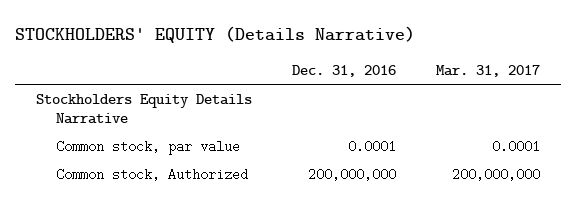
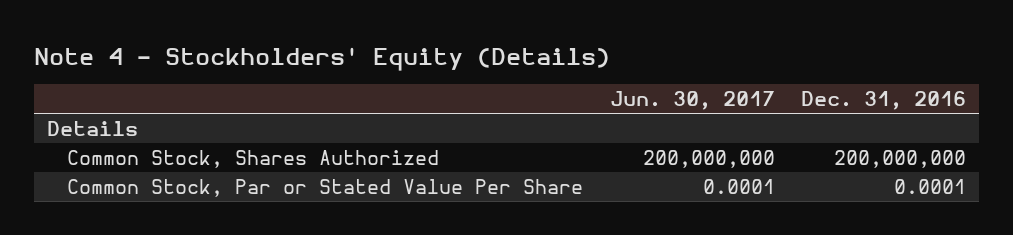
- STOCKHOLDERS' EQUITY (Details Narrative)
+ Note 4 - Stockholders' Equity (Details)
- | Dec. 31, 2016 | Mar. 31, 2017
+ | Jun. 30, 2017 | Dec. 31, 2016
- Stockholders Equity Details Narrative
- Common stock, par value | 0.0001 | 0.0001
- Common stock, Authorized | 200,000,000 | 200,000,000
+ Details
+ Common Stock, Shares Authorized | 200,000,000 | 200,000,000
+ Common Stock, Par or Stated Value Per Share | 0.0001 | 0.0001

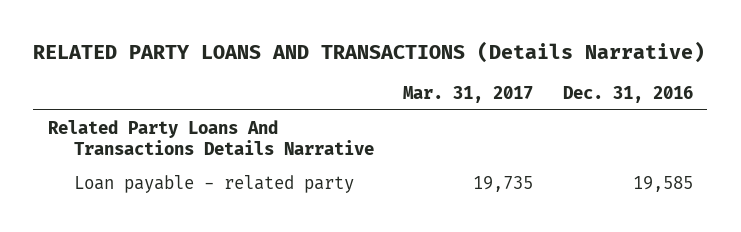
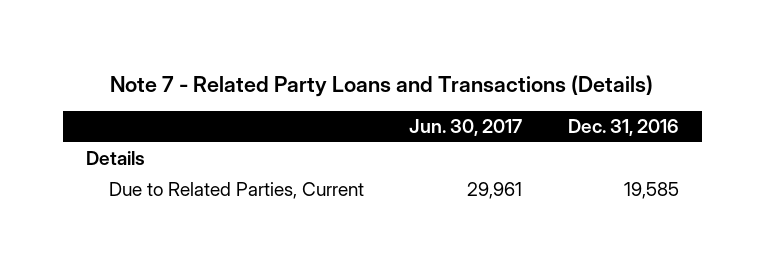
- RELATED PARTY LOANS AND TRANSACTIONS (Details Narrative)
+ Note 7 - Related Party Loans and Transactions (Details)
- | Mar. 31, 2017 | Dec. 31, 2016
+ | Jun. 30, 2017 | Dec. 31, 2016
- Related Party Loans And Transactions Details Narrative
- Loan payable - related party | 19,735 | 19,585
+ Details
+ Due to Related Parties, Current | 29,961 | 19,585

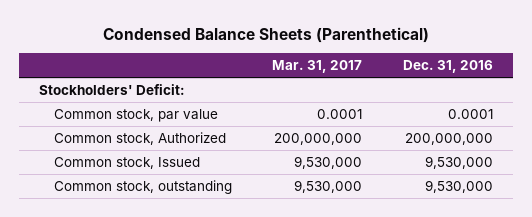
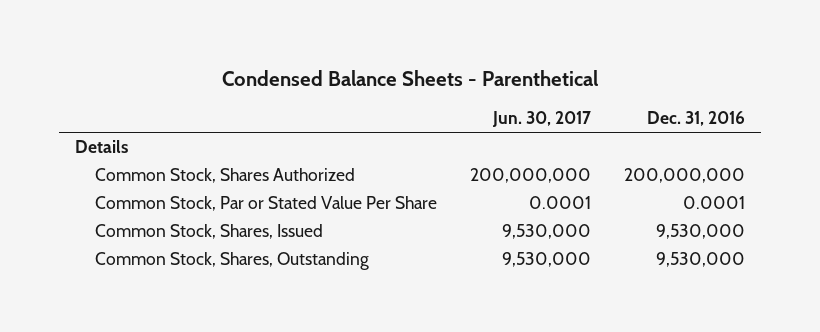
- Condensed Balance Sheets (Parenthetical)
+ Condensed Balance Sheets - Parenthetical
- | Mar. 31, 2017 | Dec. 31, 2016
+ | Jun. 30, 2017 | Dec. 31, 2016
- Stockholders' Deficit:
- Common stock, par value | 0.0001 | 0.0001
- Common stock, Authorized | 200,000,000 | 200,000,000
- Common stock, Issued | 9,530,000 | 9,530,000
- Common stock, outstanding | 9,530,000 | 9,530,000
+ Details
+ Common Stock, Shares Authorized | 200,000,000 | 200,000,000
+ Common Stock, Par or Stated Value Per Share | 0.0001 | 0.0001
+ Common Stock, Shares, Issued | 9,530,000 | 9,530,000
+ Common Stock, Shares, Outstanding | 9,530,000 | 9,530,000

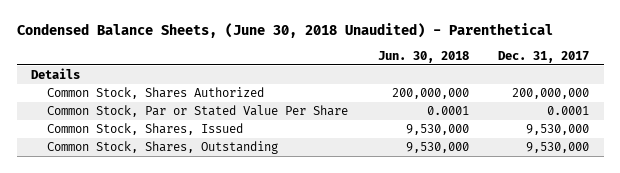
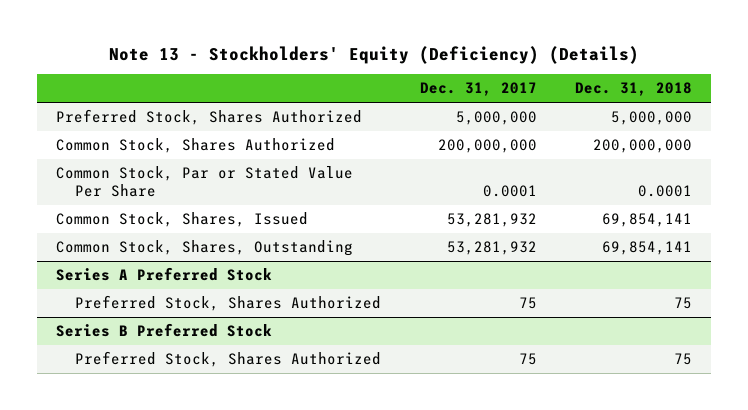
- Condensed Balance Sheets, (June 30, 2018 Unaudited) - Parenthetical
+ Note 13 - Stockholders' Equity (Deficiency) (Details)
- | Jun. 30, 2018 | Dec. 31, 2017
+ | Dec. 31, 2017 | Dec. 31, 2018
- Details
+ Preferred Stock, Shares Authorized | 5,000,000 | 5,000,000
- Common Stock, Shares, Issued | 9,530,000 | 9,530,000
- Common Stock, Shares, Outstanding | 9,530,000 | 9,530,000
+ Common Stock, Shares, Issued | 53,281,932 | 69,854,141
+ Common Stock, Shares, Outstanding | 53,281,932 | 69,854,141
+ Series A Preferred Stock
+ Preferred Stock, Shares Authorized | 75 | 75
+ Series B Preferred Stock
+ Preferred Stock, Shares Authorized | 75 | 75

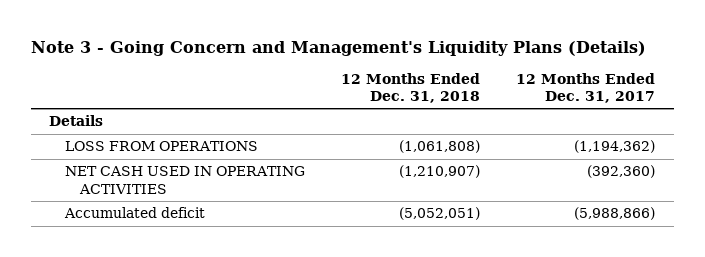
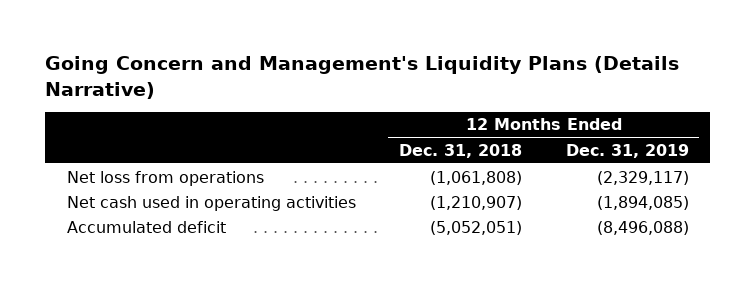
- Note 3 - Going Concern and Management's Liquidity Plans (Details)
+ Going Concern and Management's Liquidity Plans (Details Narrative)
- | 12 Months Ended Dec. 31, 2018 | 12 Months Ended Dec. 31, 2017
+ | 12 Months Ended Dec. 31, 2018 | 12 Months Ended Dec. 31, 2019
- Details
- LOSS FROM OPERATIONS | (1,061,808) | (1,194,362)
- NET CASH USED IN OPERATING ACTIVITIES | (1,210,907) | (392,360)
+ Net loss from operations | (1,061,808) | (2,329,117)
+ Net cash used in operating activities | (1,210,907) | (1,894,085)

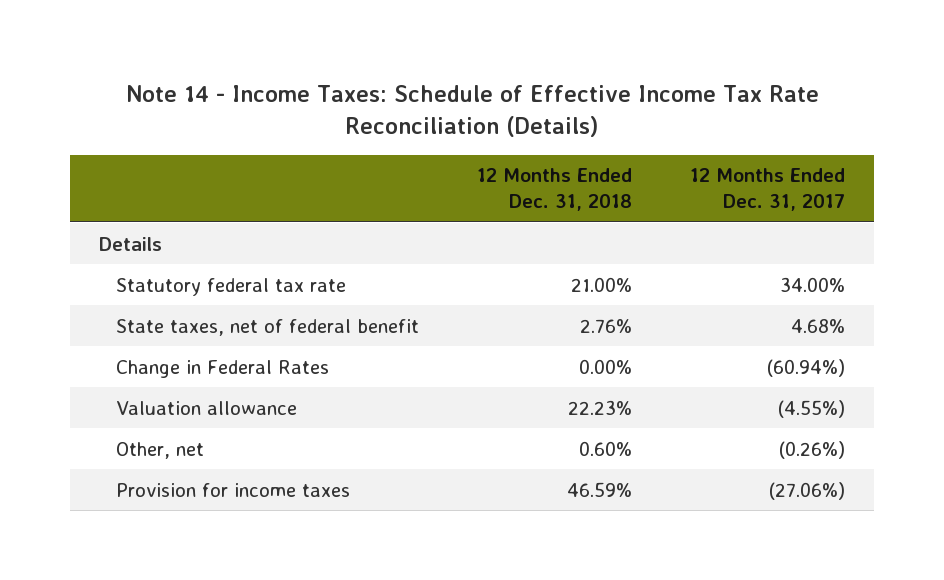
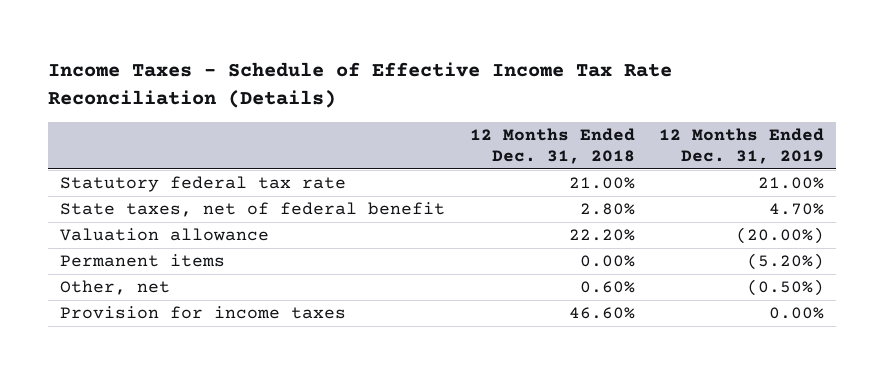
- Note 14 - Income Taxes: Schedule of Effective Income Tax Rate Reconciliation (Details)
+ Income Taxes - Schedule of Effective Income Tax Rate Reconciliation (Details)
- | 12 Months Ended Dec. 31, 2018 | 12 Months Ended Dec. 31, 2017
+ | 12 Months Ended Dec. 31, 2018 | 12 Months Ended Dec. 31, 2019
- Details
- State taxes, net of federal benefit | 2.76% | 4.68%
- Change in Federal Rates | 0.00% | (60.94%)
- Valuation allowance | 22.23% | (4.55%)
+ State taxes, net of federal benefit | 2.80% | 4.70%
+ Valuation allowance | 22.20% | (20.00%)
+ Permanent items | 0.00% | (5.20%)
- Provision for income taxes | 46.59% | (27.06%)
+ Provision for income taxes | 46.60% | 0.00%

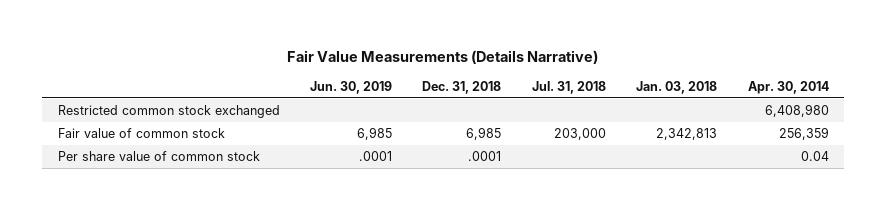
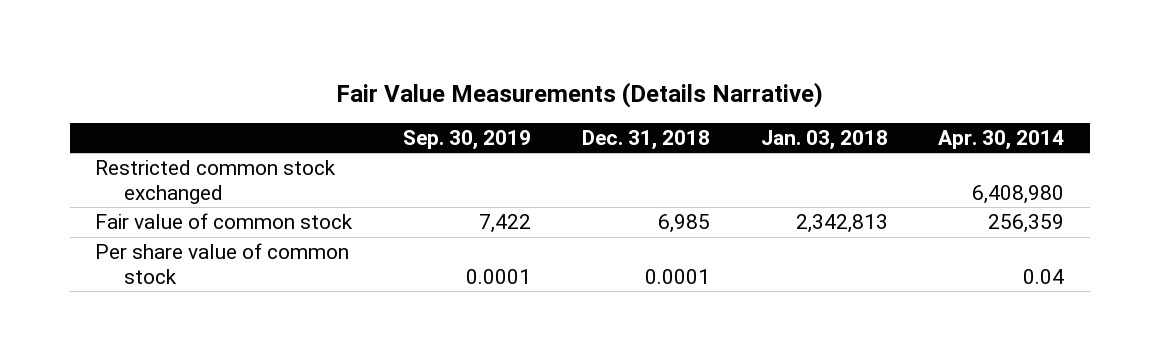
- | Jun. 30, 2019 | Dec. 31, 2018 | Jul. 31, 2018 | Jan. 03, 2018 | Apr. 30, 2014
+ | Sep. 30, 2019 | Dec. 31, 2018 | Jan. 03, 2018 | Apr. 30, 2014
- Per share value of common stock | .0001 | .0001 | | | 0.04
+ Per share value of common stock | 0.0001 | 0.0001 | | 0.04

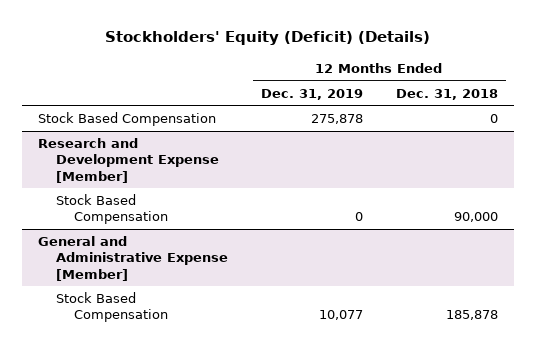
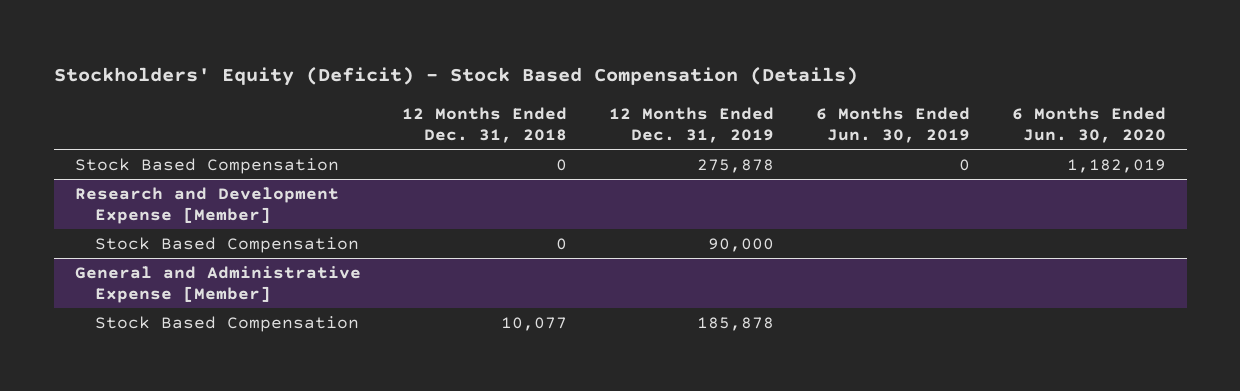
- Stockholders' Equity (Deficit) (Details)
+ Stockholders' Equity (Deficit) - Stock Based Compensation (Details)
- | 12 Months Ended Dec. 31, 2019 | 12 Months Ended Dec. 31, 2018
+ | 12 Months Ended Dec. 31, 2018 | 12 Months Ended Dec. 31, 2019 | 6 Months Ended Jun. 30, 2019 | 6 Months Ended Jun. 30, 2020
@ Research and Development Expense [Member]
- Stock Based Compensation | 0 | 90,000
+ Stock Based Compensation | 0 | 90,000 | |
@ General and Administrative Expense [Member]
- Stock Based Compensation | 10,077 | 185,878
+ Stock Based Compensation | 10,077 | 185,878 | |

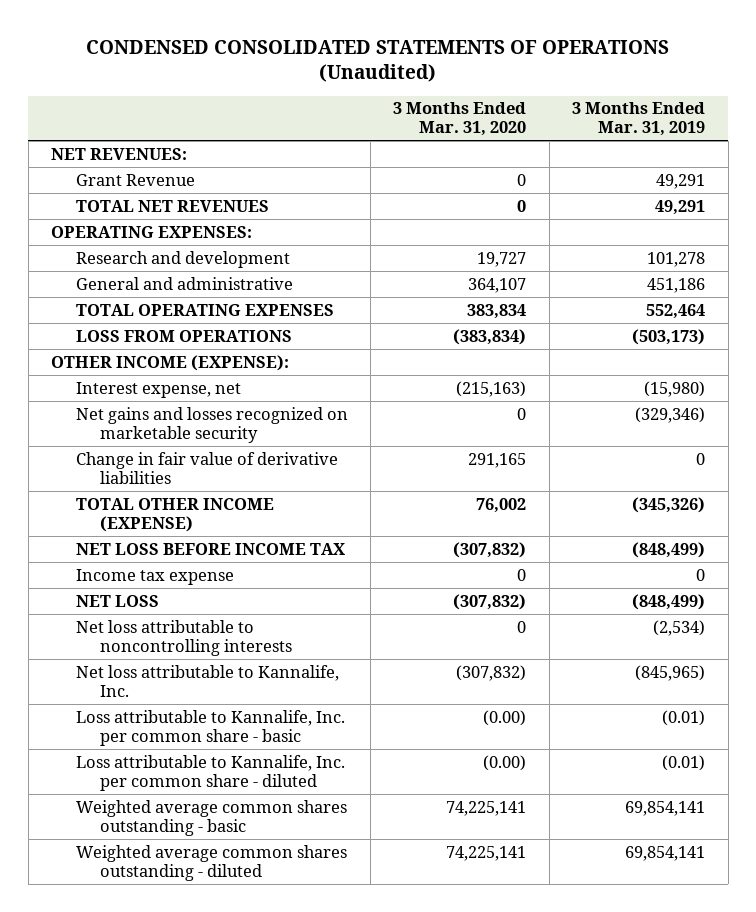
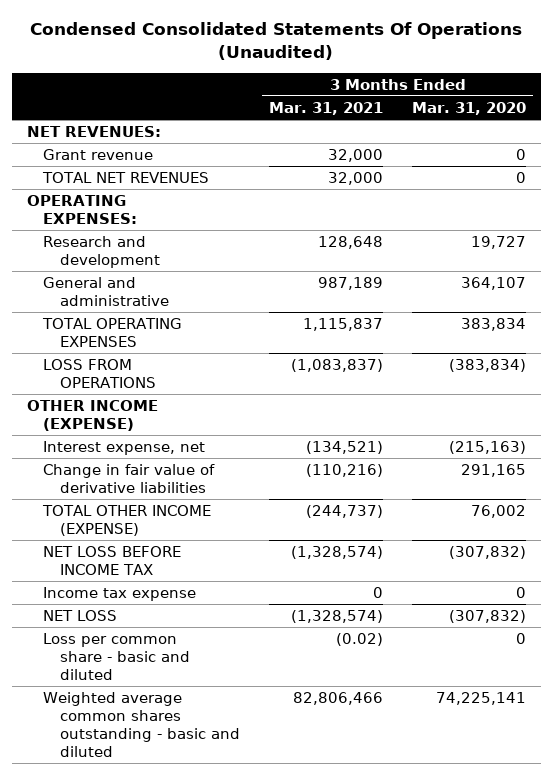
- CONDENSED CONSOLIDATED STATEMENTS OF OPERATIONS (Unaudited)
+ Condensed Consolidated Statements Of Operations (Unaudited)
- | 3 Months Ended Mar. 31, 2020 | 3 Months Ended Mar. 31, 2019
+ | 3 Months Ended Mar. 31, 2021 | 3 Months Ended Mar. 31, 2020
- Grant Revenue | 0 | 49,291
+ Grant revenue | 32,000 | 0
- OTHER INCOME (EXPENSE):
+ OTHER INCOME (EXPENSE)
- Net gains and losses recognized on marketable security | 0 | (329,346)
- Net loss attributable to noncontrolling interests | 0 | (2,534)
- Net loss attributable to Kannalife, Inc. | (307,832) | (845,965)
- Loss attributable to Kannalife, Inc. per common share - basic | (0.00) | (0.01)
- Loss attributable to Kannalife, Inc. per common share - diluted | (0.00) | (0.01)
- Weighted average common shares outstanding - basic | 74,225,141 | 69,854,141
- Weighted average common shares outstanding - diluted | 74,225,141 | 69,854,141
+ Loss per common share - basic and diluted | (0.02) | 0
+ Weighted average common shares outstanding - basic and diluted | 82,806,466 | 74,225,141

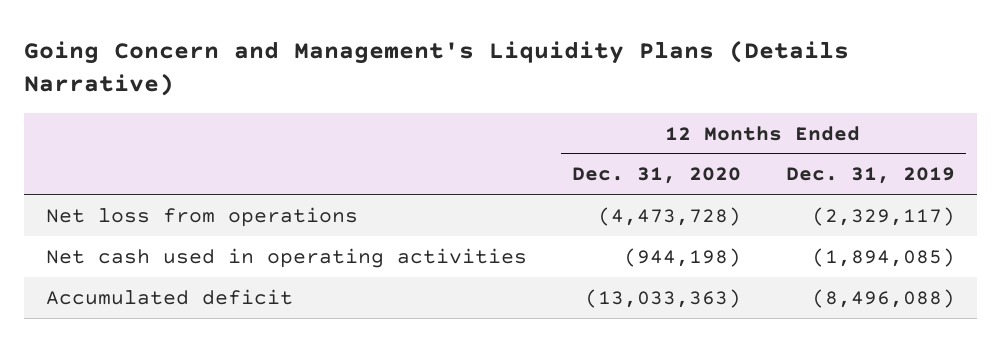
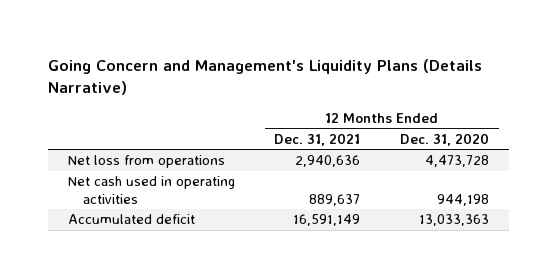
- | 12 Months Ended Dec. 31, 2020 | 12 Months Ended Dec. 31, 2019
+ | 12 Months Ended Dec. 31, 2021 | 12 Months Ended Dec. 31, 2020
- Net loss from operations | (4,473,728) | (2,329,117)
- Net cash used in operating activities | (944,198) | (1,894,085)
- Accumulated deficit | (13,033,363) | (8,496,088)
+ Net loss from operations | 2,940,636 | 4,473,728
+ Net cash used in operating activities | 889,637 | 944,198
+ Accumulated deficit | 16,591,149 | 13,033,363

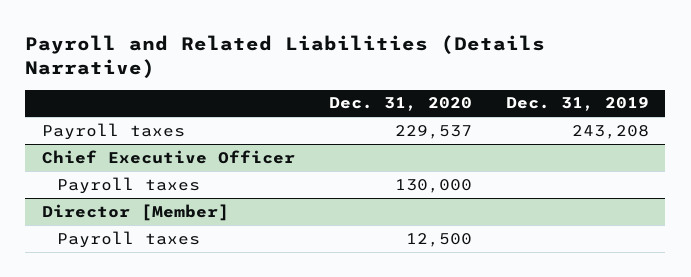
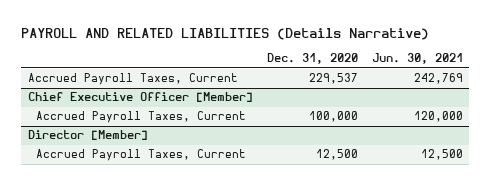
- Payroll and Related Liabilities (Details Narrative)
+ PAYROLL AND RELATED LIABILITIES (Details Narrative)
- | Dec. 31, 2020 | Dec. 31, 2019
+ | Dec. 31, 2020 | Jun. 30, 2021
- Payroll taxes | 229,537 | 243,208
- Chief Executive Officer
- Payroll taxes | 130,000 |
+ Accrued Payroll Taxes, Current | 229,537 | 242,769
+ Chief Executive Officer [Member]
+ Accrued Payroll Taxes, Current | 100,000 | 120,000
@ Director [Member]
- Payroll taxes | 12,500 |
+ Accrued Payroll Taxes, Current | 12,500 | 12,500

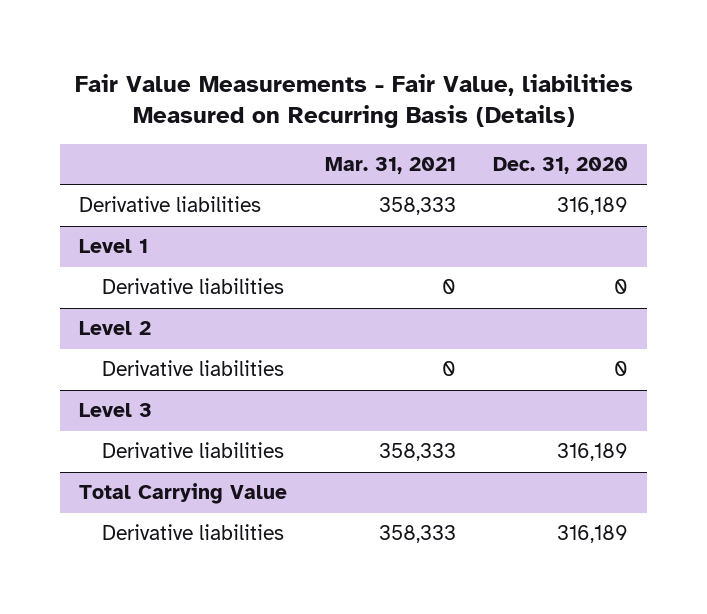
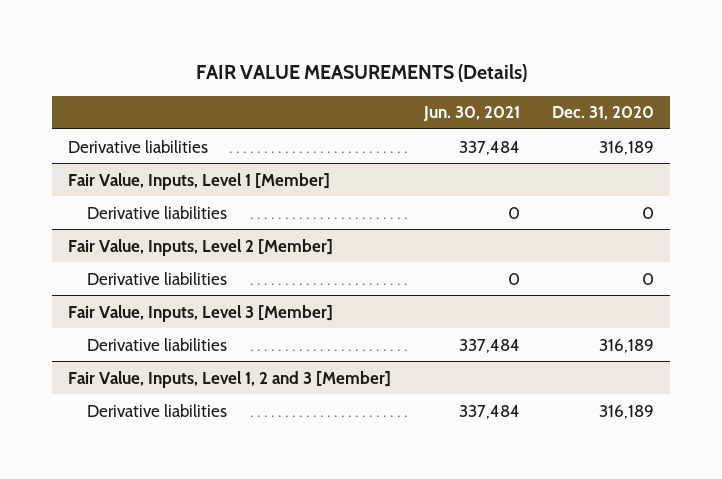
- Fair Value Measurements - Fair Value, liabilities Measured on Recurring Basis (Details)
+ FAIR VALUE MEASUREMENTS (Details)
- | Mar. 31, 2021 | Dec. 31, 2020
+ | Jun. 30, 2021 | Dec. 31, 2020
- Level 1
+ Fair Value, Inputs, Level 1 [Member]
- Level 2
+ Fair Value, Inputs, Level 2 [Member]
- Level 3
+ Fair Value, Inputs, Level 3 [Member]
- Total Carrying Value
+ Fair Value, Inputs, Level 1, 2 and 3 [Member]

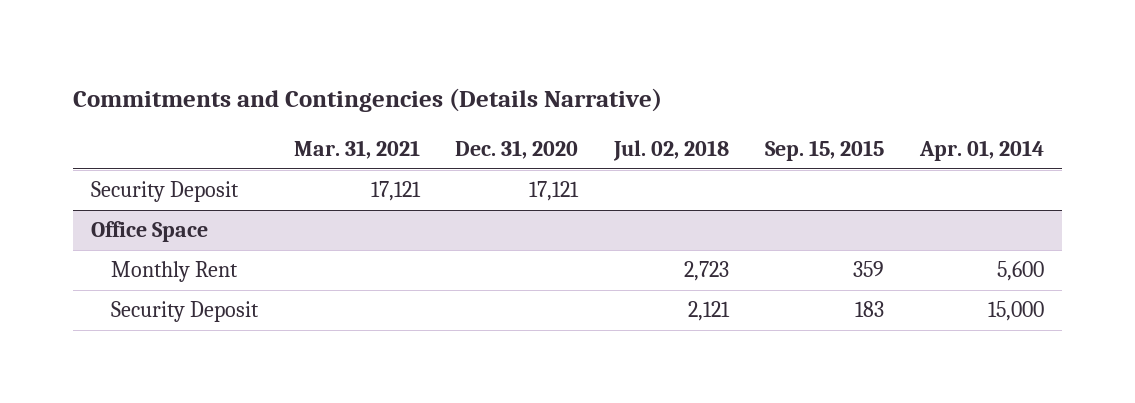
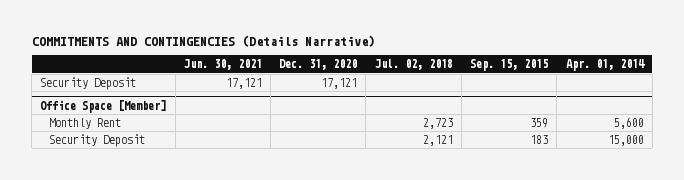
- Commitments and Contingencies (Details Narrative)
+ COMMITMENTS AND CONTINGENCIES (Details Narrative)
- | Mar. 31, 2021 | Dec. 31, 2020 | Jul. 02, 2018 | Sep. 15, 2015 | Apr. 01, 2014
+ | Jun. 30, 2021 | Dec. 31, 2020 | Jul. 02, 2018 | Sep. 15, 2015 | Apr. 01, 2014
- Office Space
+ Office Space [Member]

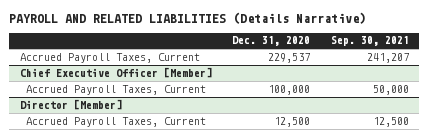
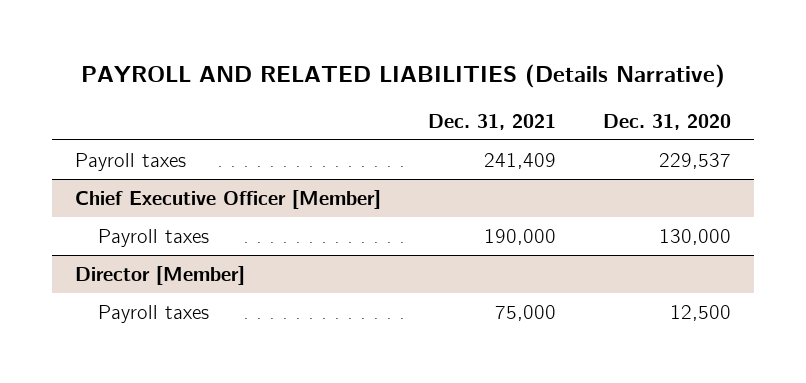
- | Dec. 31, 2020 | Sep. 30, 2021
+ | Dec. 31, 2021 | Dec. 31, 2020
- Accrued Payroll Taxes, Current | 229,537 | 241,207
+ Payroll taxes | 241,409 | 229,537
@ Chief Executive Officer [Member]
- Accrued Payroll Taxes, Current | 100,000 | 50,000
+ Payroll taxes | 190,000 | 130,000
@ Director [Member]
- Accrued Payroll Taxes, Current | 12,500 | 12,500
+ Payroll taxes | 75,000 | 12,500

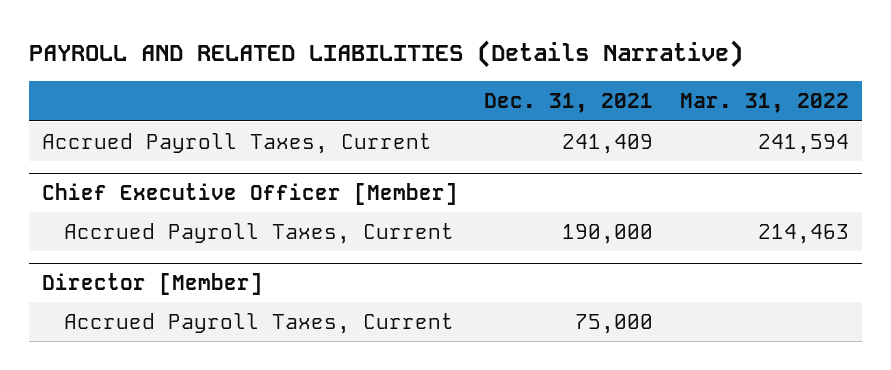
- | Dec. 31, 2021 | Dec. 31, 2020
+ | Dec. 31, 2021 | Mar. 31, 2022
- Payroll taxes | 241,409 | 229,537
+ Accrued Payroll Taxes, Current | 241,409 | 241,594
@ Chief Executive Officer [Member]
- Payroll taxes | 190,000 | 130,000
+ Accrued Payroll Taxes, Current | 190,000 | 214,463
@ Director [Member]
- Payroll taxes | 75,000 | 12,500
+ Accrued Payroll Taxes, Current | 75,000 |

